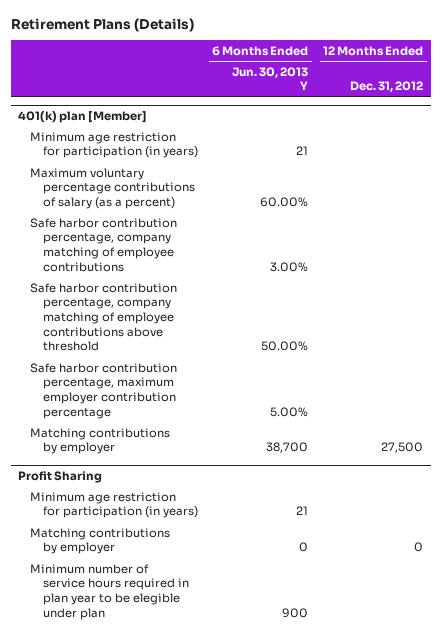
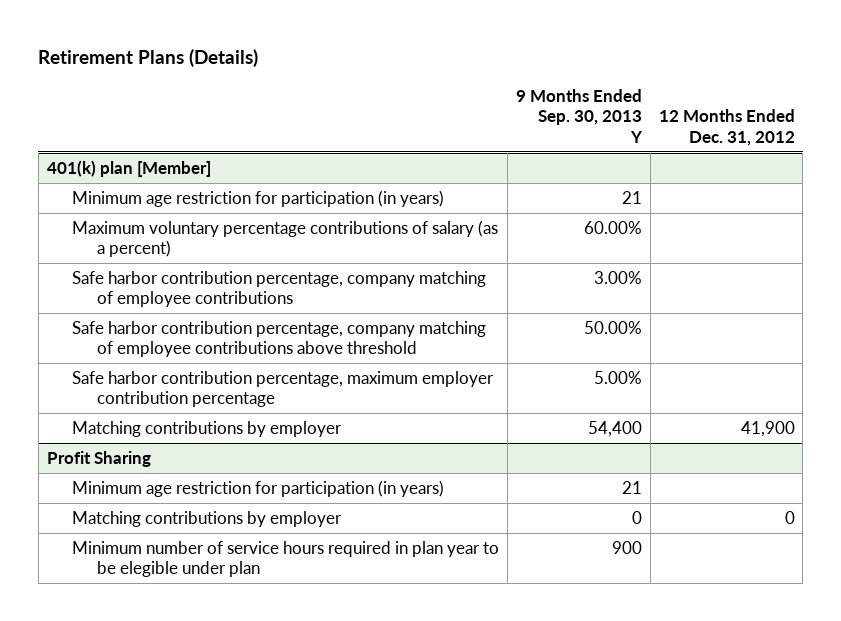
- | 6 Months Ended Jun. 30, 2013 Y | 12 Months Ended Dec. 31, 2012
+ | 9 Months Ended Sep. 30, 2013 Y | 12 Months Ended Dec. 31, 2012
@ 401(k) plan [Member]
- Matching contributions by employer | 38,700 | 27,500
+ Matching contributions by employer | 54,400 | 41,900

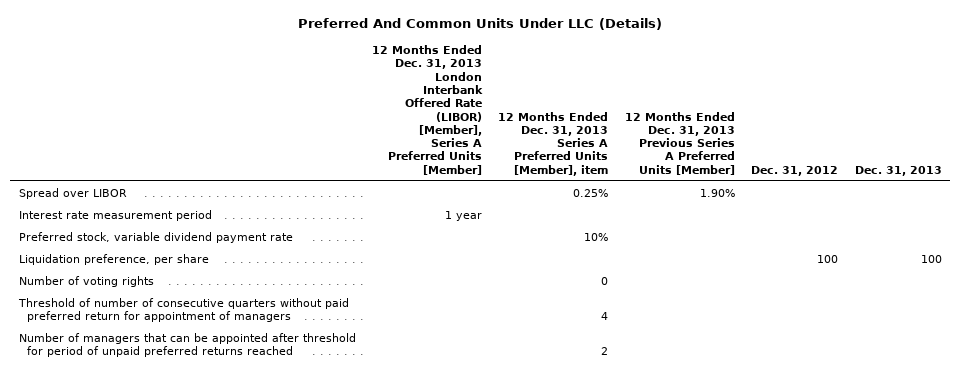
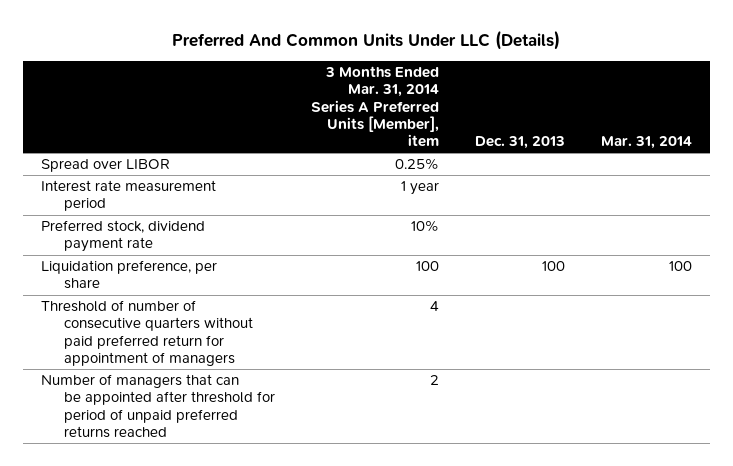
- | 12 Months Ended Dec. 31, 2013 London Interbank Offered Rate (LIBOR) [Member], Series A Preferred Units [Member] | 12 Months Ended Dec. 31, 2013 Series A Preferred Units [Member], item | 12 Months Ended Dec. 31, 2013 Previous Series A Preferred Units [Member] | Dec. 31, 2012 | Dec. 31, 2013
+ | 3 Months Ended Mar. 31, 2014 Series A Preferred Units [Member], item | Dec. 31, 2013 | Mar. 31, 2014
- Preferred stock, variable dividend payment rate | | 10% | | |
+ Preferred stock, dividend payment rate | 10% | |
- Number of voting rights | | 0 | | |

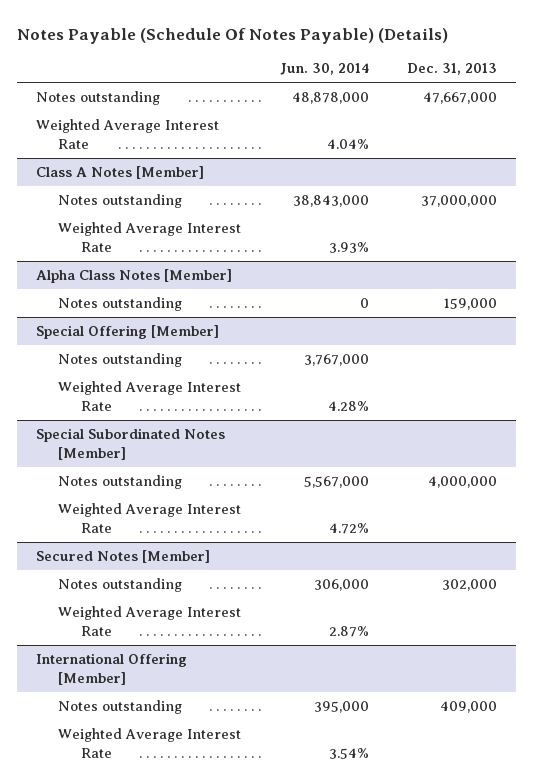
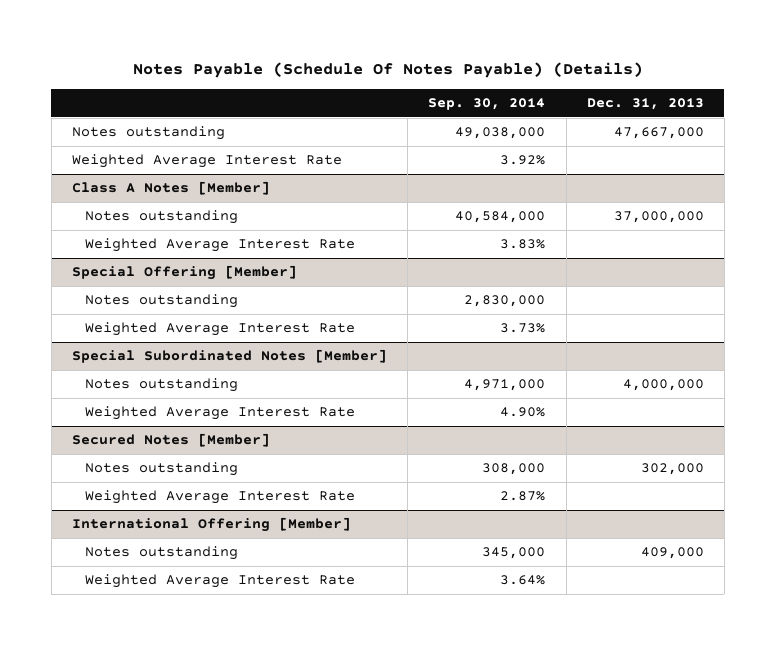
- | Jun. 30, 2014 | Dec. 31, 2013
+ | Sep. 30, 2014 | Dec. 31, 2013
- Alpha Class Notes [Member]
- Notes outstanding | 0 | 159,000

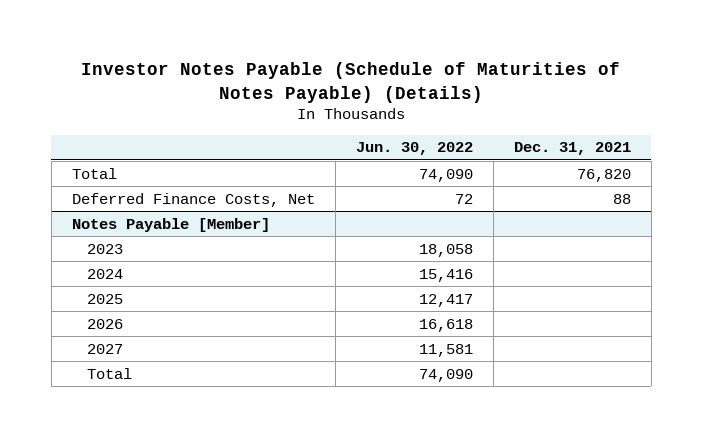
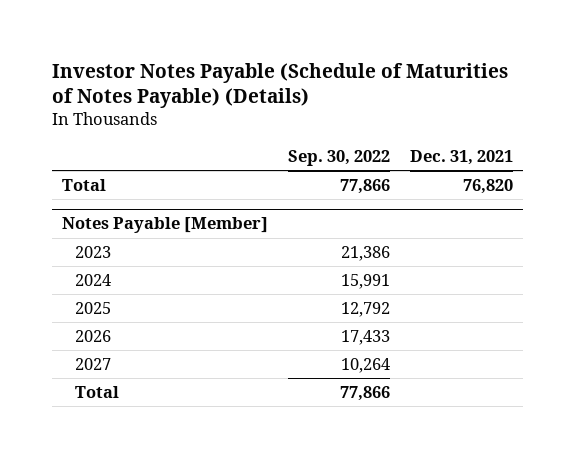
- | Jun. 30, 2022 | Dec. 31, 2021
+ | Sep. 30, 2022 | Dec. 31, 2021
- Deferred Finance Costs, Net | 72 | 88

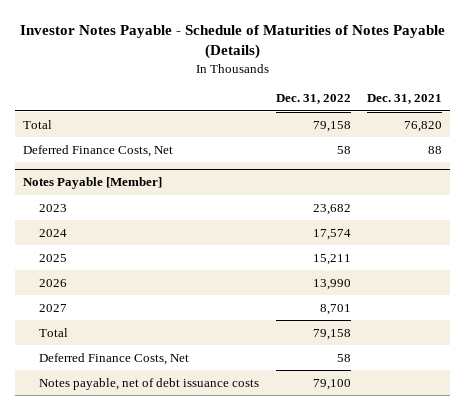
- Investor Notes Payable (Schedule of Maturities of Notes Payable) (Details)
+ Investor Notes Payable - Schedule of Maturities of Notes Payable (Details)
- | Sep. 30, 2022 | Dec. 31, 2021
+ | Dec. 31, 2022 | Dec. 31, 2021
+ Deferred Finance Costs, Net | 58 | 88
@ Notes Payable [Member]
+ Deferred Finance Costs, Net | 58 |
+ Notes payable, net of debt issuance costs | 79,100 |

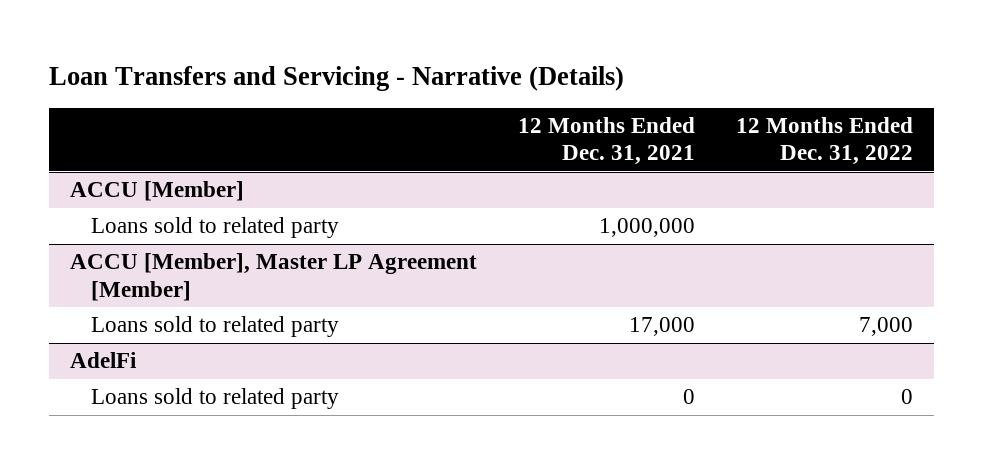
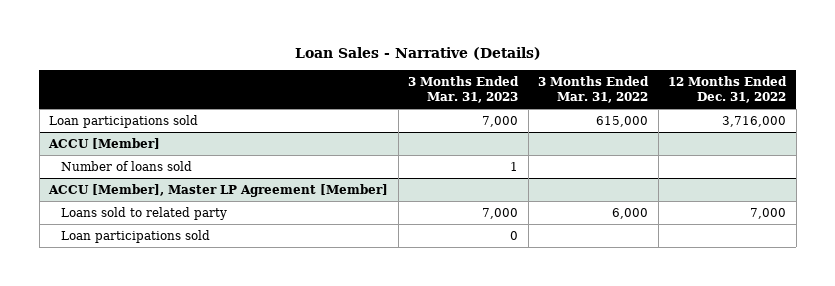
- Loan Transfers and Servicing - Narrative (Details)
+ Loan Sales - Narrative (Details)
- | 12 Months Ended Dec. 31, 2021 | 12 Months Ended Dec. 31, 2022
+ | 3 Months Ended Mar. 31, 2023 | 3 Months Ended Mar. 31, 2022 | 12 Months Ended Dec. 31, 2022
+ Loan participations sold | 7,000 | 615,000 | 3,716,000
@ ACCU [Member]
- Loans sold to related party | 1,000,000 |
+ Number of loans sold | 1 | |
- AdelFi
- Loans sold to related party | 0 | 0
@ ACCU [Member], Master LP Agreement [Member]
+ Loan participations sold | 0 | |

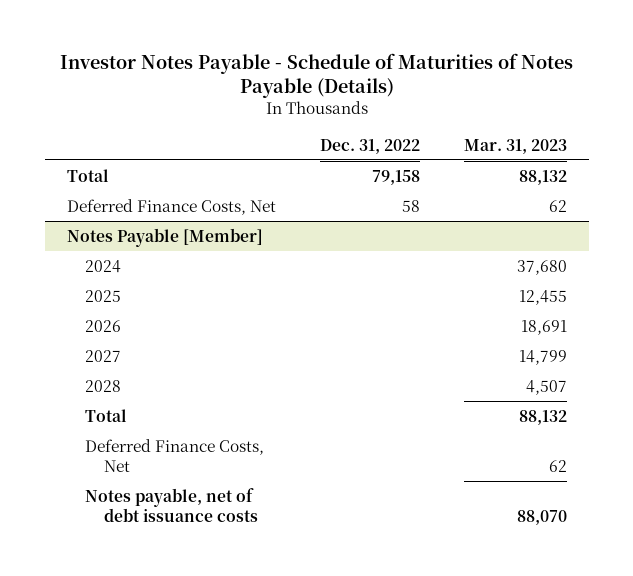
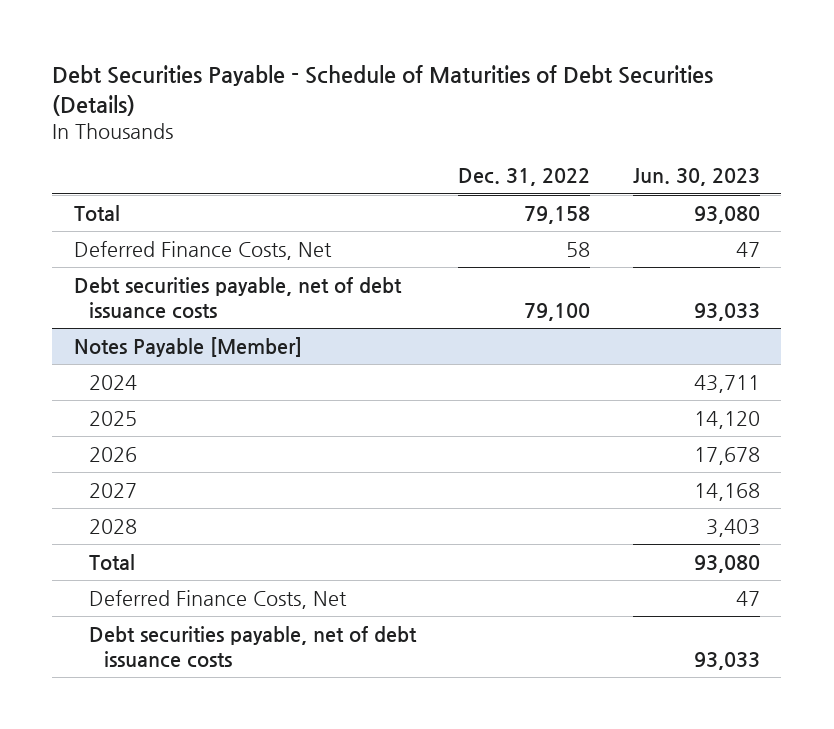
- Investor Notes Payable - Schedule of Maturities of Notes Payable (Details)
+ Debt Securities Payable - Schedule of Maturities of Debt Securities (Details)
- | Dec. 31, 2022 | Mar. 31, 2023
+ | Dec. 31, 2022 | Jun. 30, 2023
+ Debt securities payable, net of debt issuance costs | 79,100 | 93,033
@ Notes Payable [Member]
- Notes payable, net of debt issuance costs | | 88,070
+ Debt securities payable, net of debt issuance costs | | 93,033

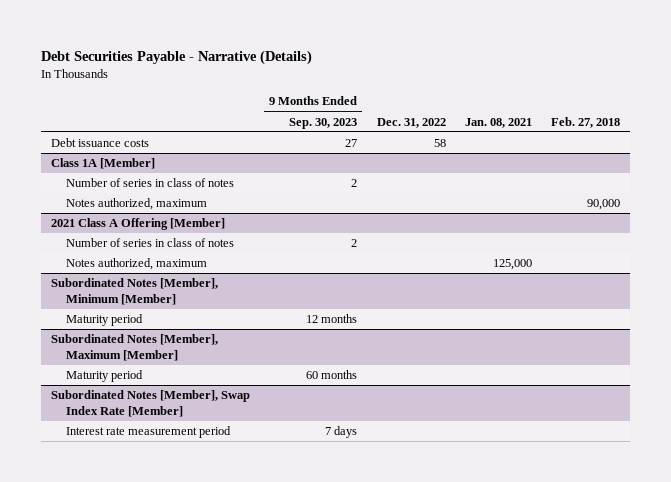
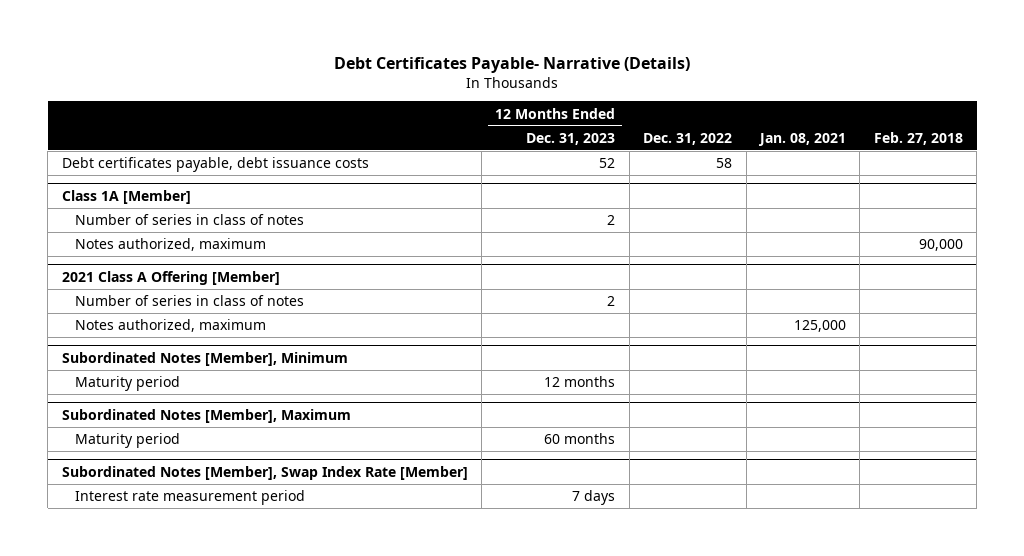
- Debt Securities Payable - Narrative (Details)
+ Debt Certificates Payable- Narrative (Details)
- | 9 Months Ended Sep. 30, 2023 | Dec. 31, 2022 | Jan. 08, 2021 | Feb. 27, 2018
+ | 12 Months Ended Dec. 31, 2023 | Dec. 31, 2022 | Jan. 08, 2021 | Feb. 27, 2018
- Debt issuance costs | 27 | 58 | |
+ Debt certificates payable, debt issuance costs | 52 | 58 | |
- Subordinated Notes [Member], Minimum [Member]
+ Subordinated Notes [Member], Minimum
- Subordinated Notes [Member], Maximum [Member]
+ Subordinated Notes [Member], Maximum

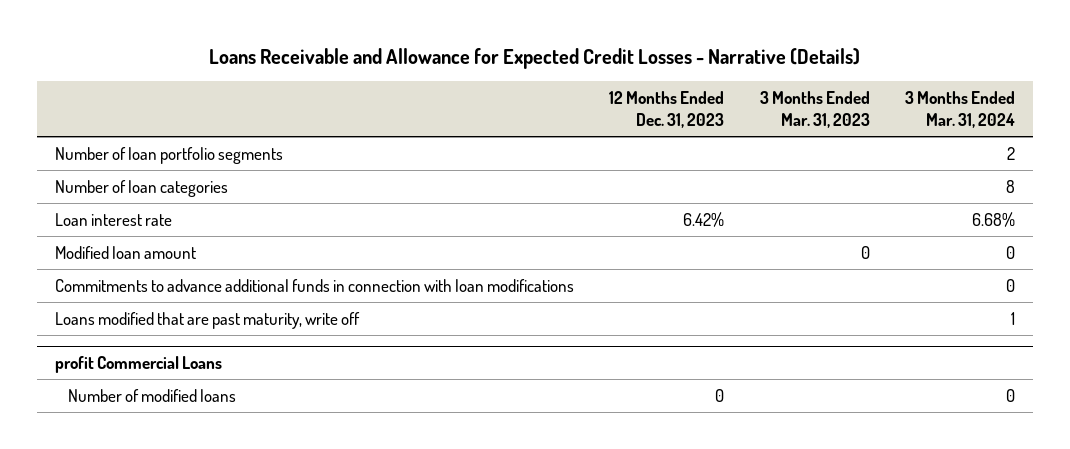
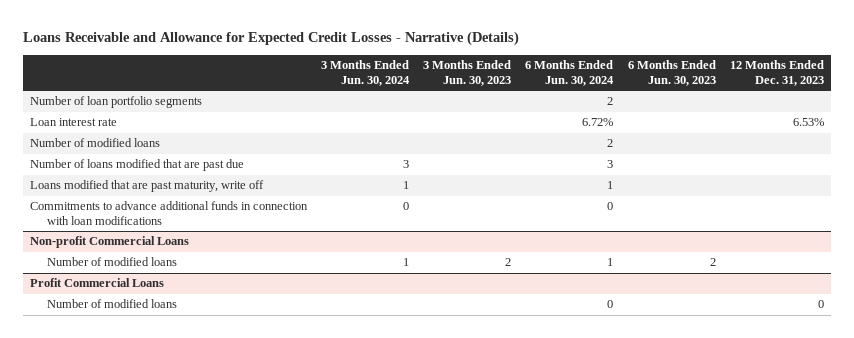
- | 12 Months Ended Dec. 31, 2023 | 3 Months Ended Mar. 31, 2023 | 3 Months Ended Mar. 31, 2024
+ | 3 Months Ended Jun. 30, 2024 | 3 Months Ended Jun. 30, 2023 | 6 Months Ended Jun. 30, 2024 | 6 Months Ended Jun. 30, 2023 | 12 Months Ended Dec. 31, 2023
- Number of loan categories | | | 8
- Loan interest rate | 6.42% | | 6.68%
- Modified loan amount | | 0 | 0
+ Loan interest rate | | | 6.72% | | 6.53%
+ Number of modified loans | | | 2 | |
+ Number of loans modified that are past due | 3 | | 3 | |
- profit Commercial Loans
moved down: Commitments to advance additional funds in connection with loan modifications | 0 | | 0 | |
+ Non-profit Commercial Loans
+ Number of modified loans | 1 | 2 | 1 | 2 |
+ Profit Commercial Loans

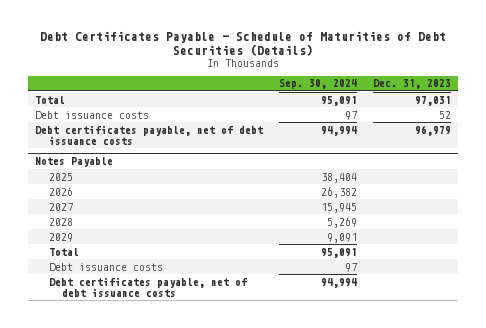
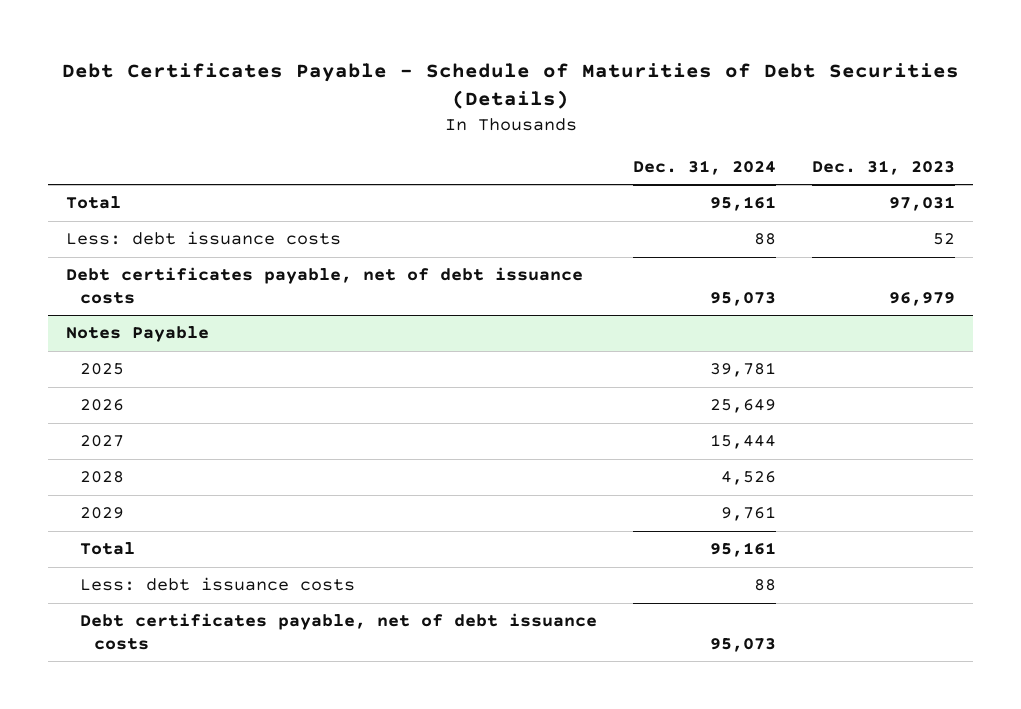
- | Sep. 30, 2024 | Dec. 31, 2023
+ | Dec. 31, 2024 | Dec. 31, 2023
- Debt issuance costs | 97 | 52
+ Less: debt issuance costs | 88 | 52
@ Notes Payable
- Debt issuance costs | 97 |
+ Less: debt issuance costs | 88 |

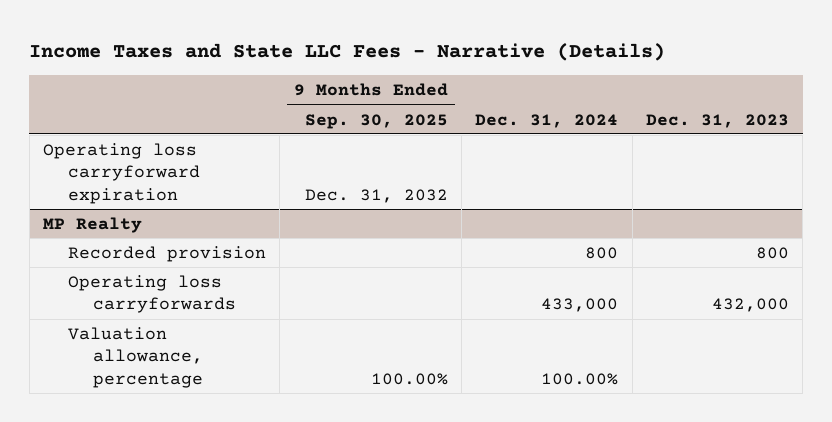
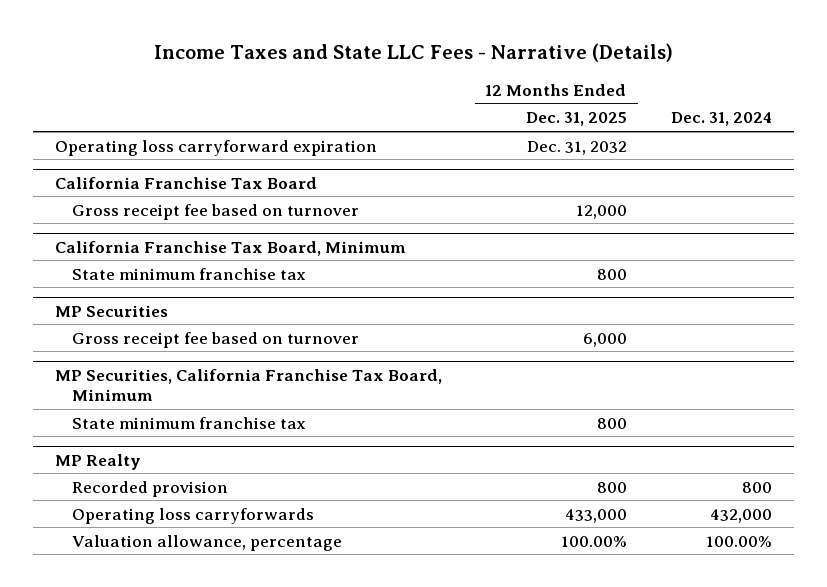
- | 9 Months Ended Sep. 30, 2025 | Dec. 31, 2024 | Dec. 31, 2023
+ | 12 Months Ended Dec. 31, 2025 | Dec. 31, 2024
+ California Franchise Tax Board
+ Gross receipt fee based on turnover | 12,000 |
+ California Franchise Tax Board, Minimum
+ State minimum franchise tax | 800 |
+ MP Securities
+ Gross receipt fee based on turnover | 6,000 |
+ MP Securities, California Franchise Tax Board, Minimum
+ State minimum franchise tax | 800 |
@ MP Realty
- Operating loss carryforwards | | 433,000 | 432,000
+ Operating loss carryforwards | 433,000 | 432,000

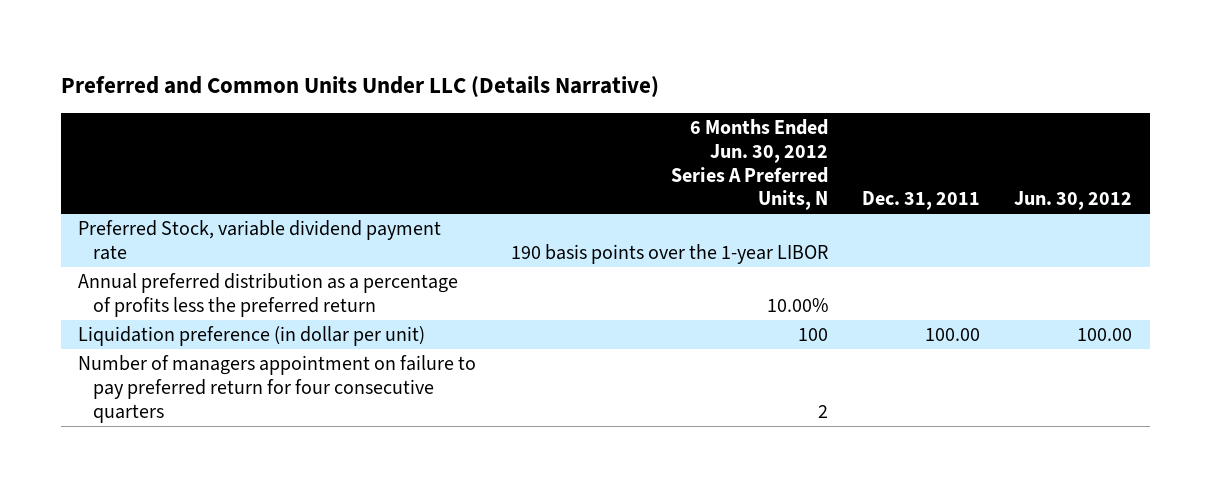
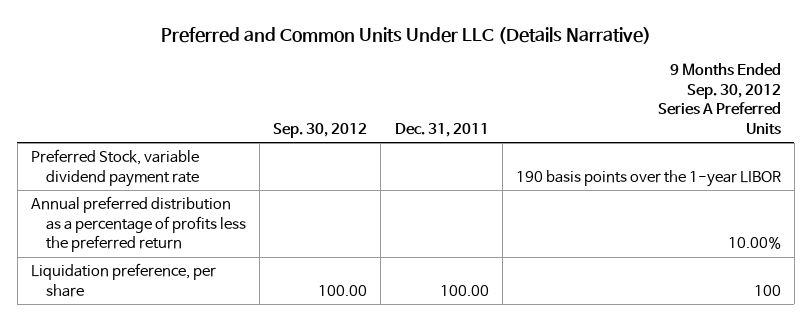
- | 6 Months Ended Jun. 30, 2012 Series A Preferred Units, N | Dec. 31, 2011 | Jun. 30, 2012
+ | Sep. 30, 2012 | Dec. 31, 2011 | 9 Months Ended Sep. 30, 2012 Series A Preferred Units
- Liquidation preference (in dollar per unit) | 100 | 100.00 | 100.00
- Number of managers appointment on failure to pay preferred return for four consecutive quarters | 2 | |
+ Liquidation preference, per share | 100.00 | 100.00 | 100

